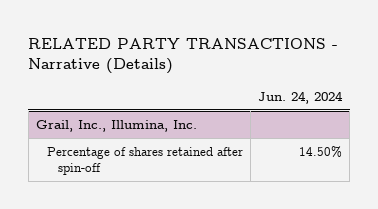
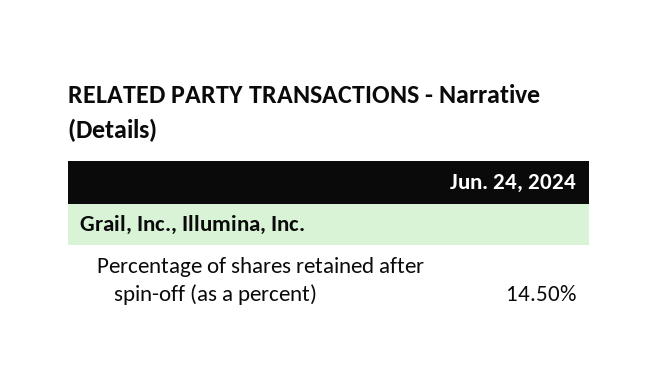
@ Grail, Inc., Illumina, Inc.
- Percentage of shares retained after spin-off | 14.50%
+ Percentage of shares retained after spin-off (as a percent) | 14.50%

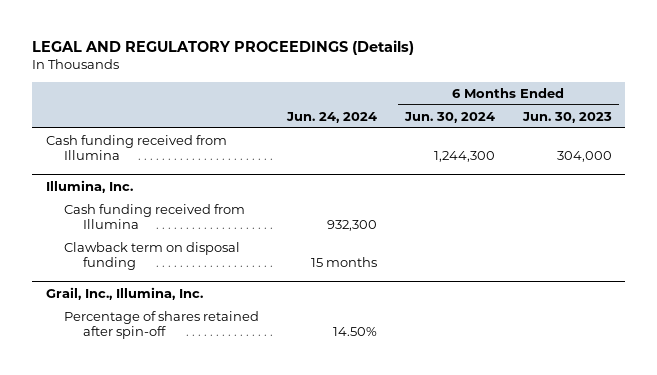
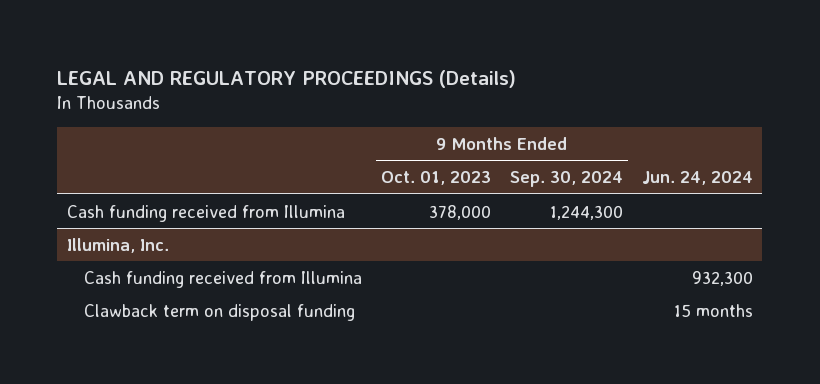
- | Jun. 24, 2024 | 6 Months Ended Jun. 30, 2024 | 6 Months Ended Jun. 30, 2023
+ | 9 Months Ended Oct. 01, 2023 | 9 Months Ended Sep. 30, 2024 | Jun. 24, 2024
- Grail, Inc., Illumina, Inc.
- Percentage of shares retained after spin-off | 14.50% | |

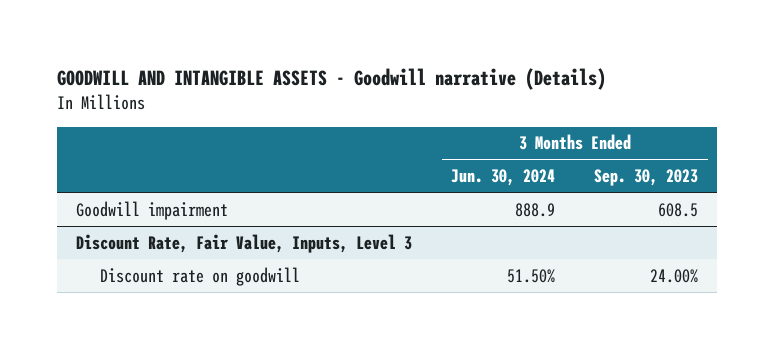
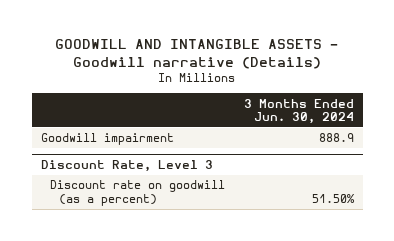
- | 3 Months Ended Jun. 30, 2024 | 3 Months Ended Sep. 30, 2023
+ | 3 Months Ended Jun. 30, 2024
- Discount Rate, Fair Value, Inputs, Level 3
- Discount rate on goodwill | 51.50% | 24.00%
+ Discount Rate, Level 3
+ Discount rate on goodwill (as a percent) | 51.50%

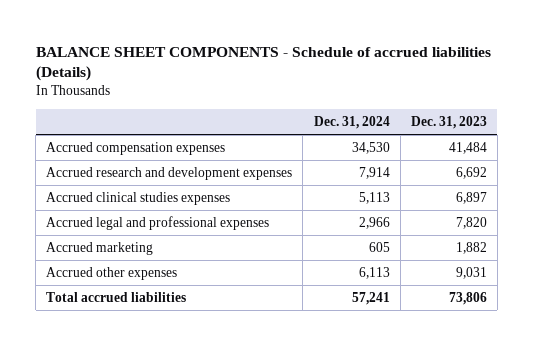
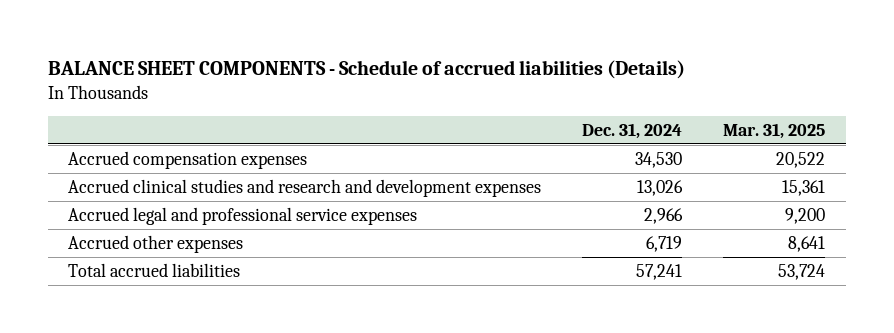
- | Dec. 31, 2024 | Dec. 31, 2023
+ | Dec. 31, 2024 | Mar. 31, 2025
- Accrued research and development expenses | 7,914 | 6,692
- Accrued clinical studies expenses | 5,113 | 6,897
- Accrued legal and professional expenses | 2,966 | 7,820
- Accrued marketing | 605 | 1,882
- Accrued other expenses | 6,113 | 9,031
+ Accrued clinical studies and research and development expenses | 13,026 | 15,361
+ Accrued legal and professional service expenses | 2,966 | 9,200
+ Accrued other expenses | 6,719 | 8,641

